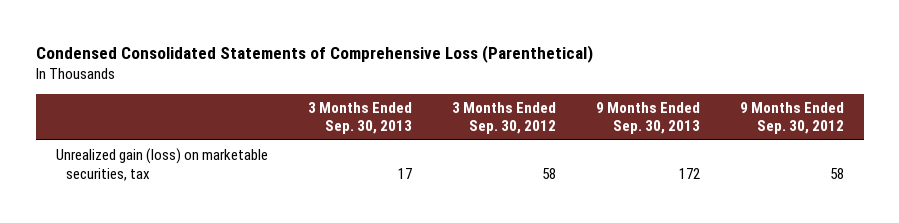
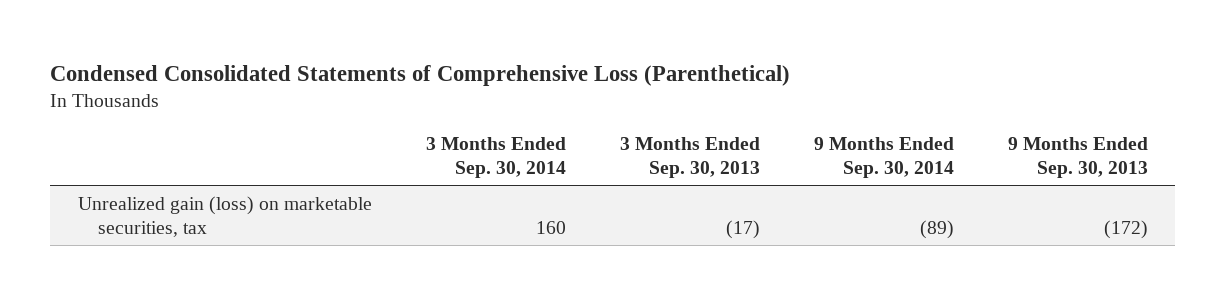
- | 3 Months Ended Sep. 30, 2013 | 3 Months Ended Sep. 30, 2012 | 9 Months Ended Sep. 30, 2013 | 9 Months Ended Sep. 30, 2012
+ | 3 Months Ended Sep. 30, 2014 | 3 Months Ended Sep. 30, 2013 | 9 Months Ended Sep. 30, 2014 | 9 Months Ended Sep. 30, 2013
- Unrealized gain (loss) on marketable securities, tax | 17 | 58 | 172 | 58
+ Unrealized gain (loss) on marketable securities, tax | 160 | (17) | (89) | (172)

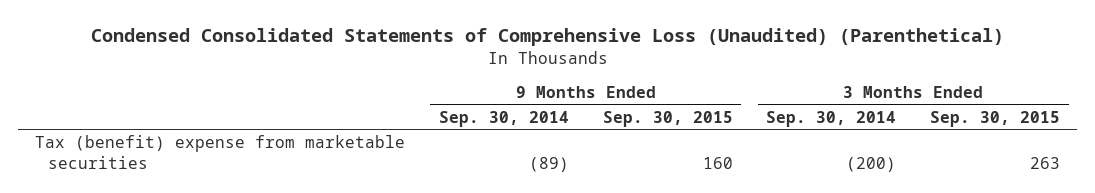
- Condensed Consolidated Statements of Comprehensive Loss (Parenthetical)
+ Condensed Consolidated Statements of Comprehensive Loss (Unaudited) (Parenthetical)
- | 3 Months Ended Sep. 30, 2014 | 3 Months Ended Sep. 30, 2013 | 9 Months Ended Sep. 30, 2014 | 9 Months Ended Sep. 30, 2013
+ | 9 Months Ended Sep. 30, 2014 | 9 Months Ended Sep. 30, 2015 | 3 Months Ended Sep. 30, 2014 | 3 Months Ended Sep. 30, 2015
- Unrealized gain (loss) on marketable securities, tax | 160 | (17) | (89) | (172)
+ Tax (benefit) expense from marketable securities | (89) | 160 | (200) | 263

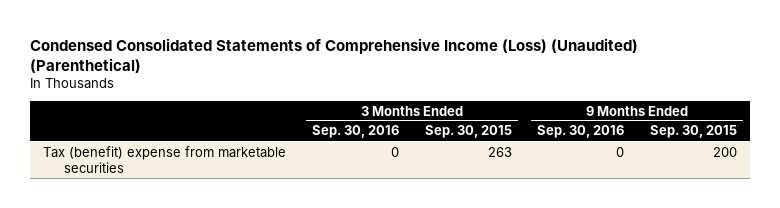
- Condensed Consolidated Statements of Comprehensive Loss (Unaudited) (Parenthetical)
+ Condensed Consolidated Statements of Comprehensive Income (Loss) (Unaudited) (Parenthetical)
- | 9 Months Ended Sep. 30, 2014 | 9 Months Ended Sep. 30, 2015 | 3 Months Ended Sep. 30, 2014 | 3 Months Ended Sep. 30, 2015
+ | 3 Months Ended Sep. 30, 2016 | 3 Months Ended Sep. 30, 2015 | 9 Months Ended Sep. 30, 2016 | 9 Months Ended Sep. 30, 2015
- Tax (benefit) expense from marketable securities | (89) | 160 | (200) | 263
+ Tax (benefit) expense from marketable securities | 0 | 263 | 0 | 200

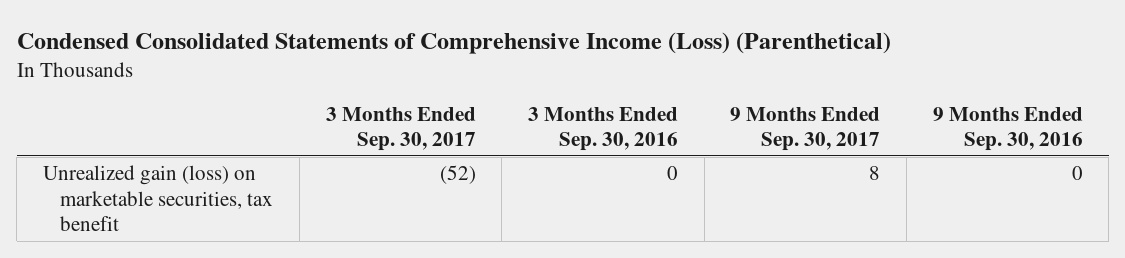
- Condensed Consolidated Statements of Comprehensive Income (Loss) (Unaudited) (Parenthetical)
+ Condensed Consolidated Statements of Comprehensive Income (Loss) (Parenthetical)
- | 3 Months Ended Sep. 30, 2016 | 3 Months Ended Sep. 30, 2015 | 9 Months Ended Sep. 30, 2016 | 9 Months Ended Sep. 30, 2015
+ | 3 Months Ended Sep. 30, 2017 | 3 Months Ended Sep. 30, 2016 | 9 Months Ended Sep. 30, 2017 | 9 Months Ended Sep. 30, 2016
- Tax (benefit) expense from marketable securities | 0 | 263 | 0 | 200
+ Unrealized gain (loss) on marketable securities, tax benefit | (52) | 0 | 8 | 0

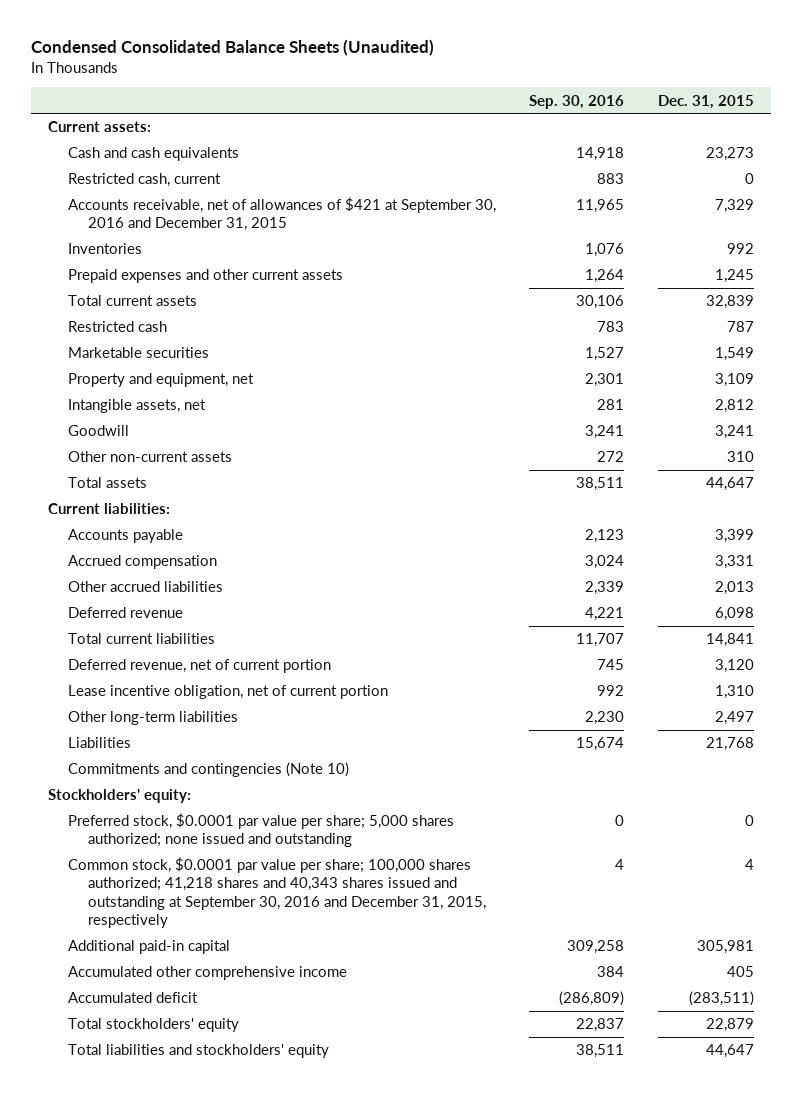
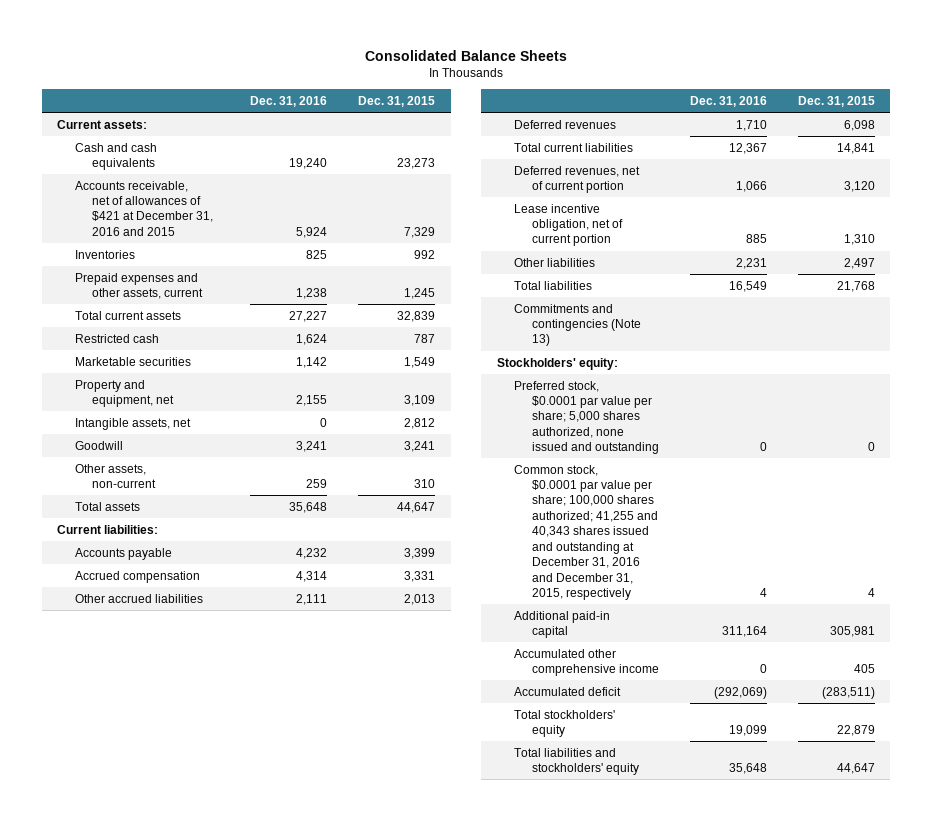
- Condensed Consolidated Balance Sheets (Unaudited)
+ Consolidated Balance Sheets
- | Sep. 30, 2016 | Dec. 31, 2015
+ | Dec. 31, 2016 | Dec. 31, 2015
- Restricted cash, current | 883 | 0
- Accounts receivable, net of allowances of $421 at September 30, 2016 and December 31, 2015 | 11,965 | 7,329
+ Accounts receivable, net of allowances of $421 at December 31, 2016 and 2015 | 5,924 | 7,329
- Prepaid expenses and other current assets | 1,264 | 1,245
+ Prepaid expenses and other assets, current | 1,238 | 1,245
- Other non-current assets | 272 | 310
+ Other assets, non-current | 259 | 310
- Deferred revenue | 4,221 | 6,098
+ Deferred revenues | 1,710 | 6,098
- Deferred revenue, net of current portion | 745 | 3,120
+ Deferred revenues, net of current portion | 1,066 | 3,120
- Other long-term liabilities | 2,230 | 2,497
- Liabilities | 15,674 | 21,768
- Commitments and contingencies (Note 10)
+ Other liabilities | 2,231 | 2,497
+ Total liabilities | 16,549 | 21,768
+ Commitments and contingencies (Note 13)
- Preferred stock, $0.0001 par value per share; 5,000 shares authorized; none issued and outstanding | 0 | 0
- Common stock, $0.0001 par value per share; 100,000 shares authorized; 41,218 shares and 40,343 shares issued and outstanding at September 30, 2016 and December 31, 2015, respectively | 4 | 4
+ Preferred stock, $0.0001 par value per share; 5,000 shares authorized, none issued and outstanding | 0 | 0
+ Common stock, $0.0001 par value per share; 100,000 shares authorized; 41,255 and 40,343 shares issued and outstanding at December 31, 2016 and December 31, 2015, respectively | 4 | 4

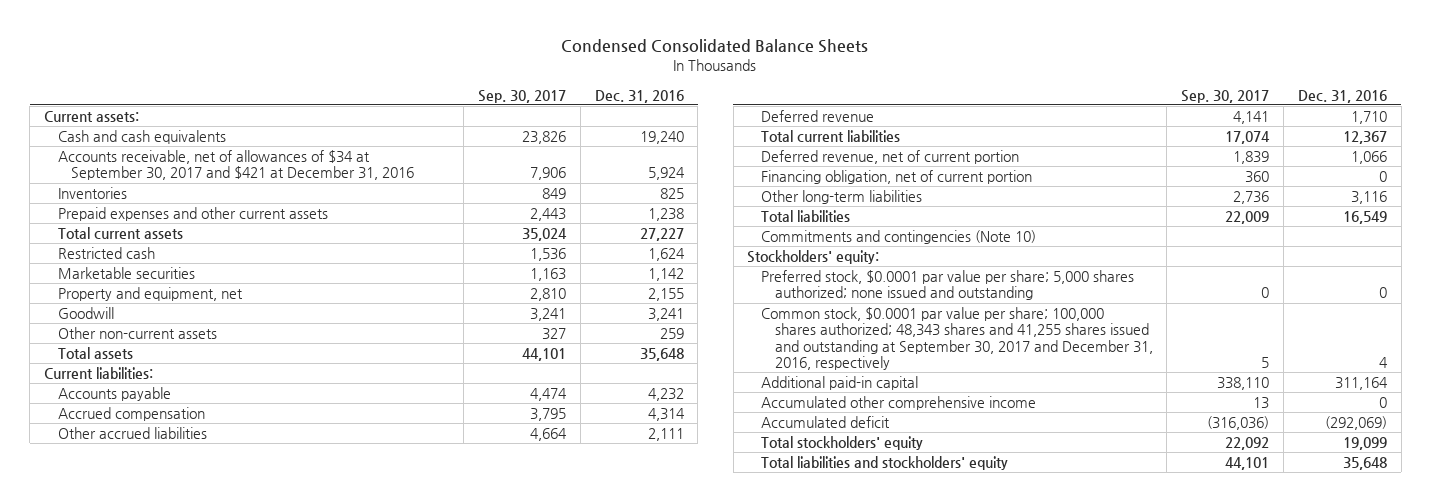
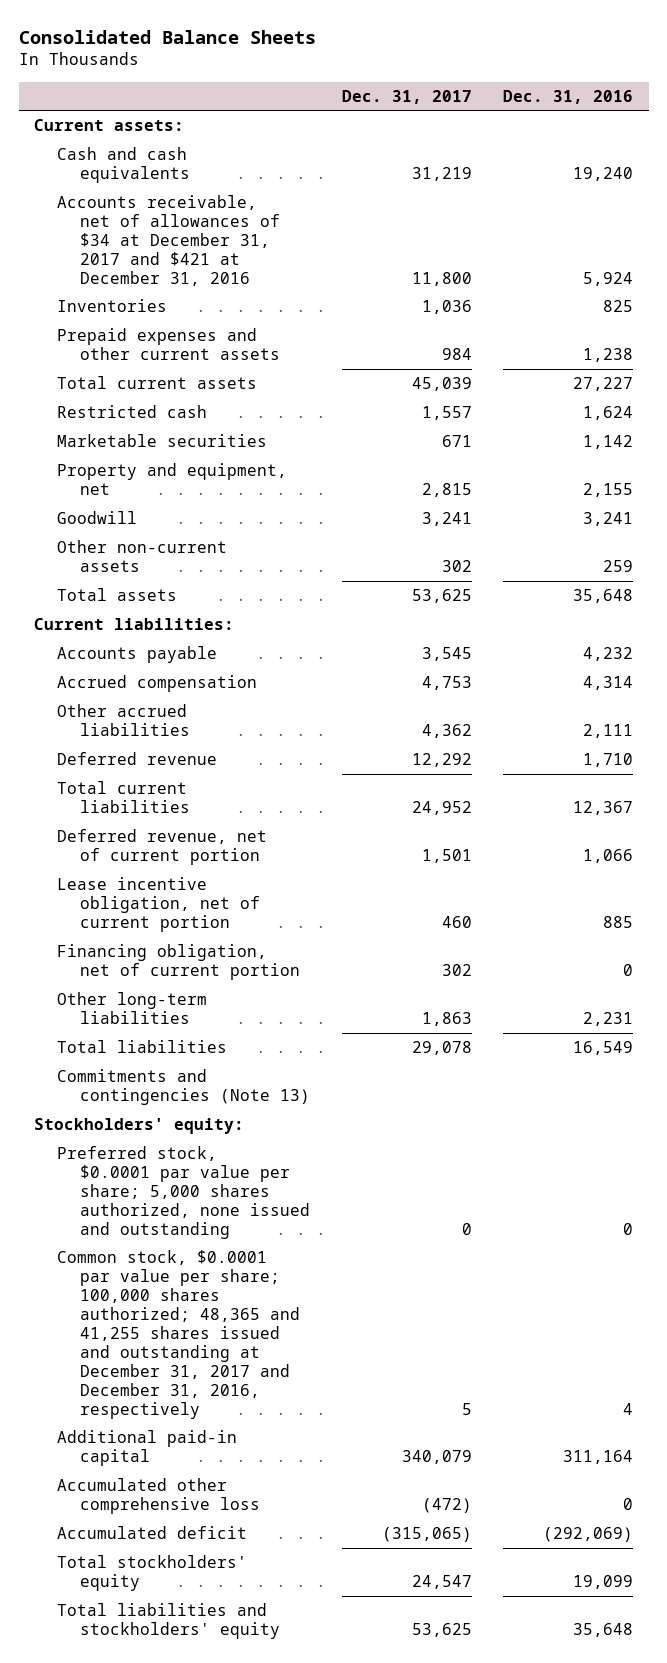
- Condensed Consolidated Balance Sheets
+ Consolidated Balance Sheets
- | Sep. 30, 2017 | Dec. 31, 2016
+ | Dec. 31, 2017 | Dec. 31, 2016
- Accounts receivable, net of allowances of $34 at September 30, 2017 and $421 at December 31, 2016 | 7,906 | 5,924
+ Accounts receivable, net of allowances of $34 at December 31, 2017 and $421 at December 31, 2016 | 11,800 | 5,924
+ Lease incentive obligation, net of current portion | 460 | 885
- Other long-term liabilities | 2,736 | 3,116
+ Other long-term liabilities | 1,863 | 2,231
- Commitments and contingencies (Note 10)
+ Commitments and contingencies (Note 13)
- Preferred stock, $0.0001 par value per share; 5,000 shares authorized; none issued and outstanding | 0 | 0
- Common stock, $0.0001 par value per share; 100,000 shares authorized; 48,343 shares and 41,255 shares issued and outstanding at September 30, 2017 and December 31, 2016, respectively | 5 | 4
+ Preferred stock, $0.0001 par value per share; 5,000 shares authorized, none issued and outstanding | 0 | 0
+ Common stock, $0.0001 par value per share; 100,000 shares authorized; 48,365 and 41,255 shares issued and outstanding at December 31, 2017 and December 31, 2016, respectively | 5 | 4
- Accumulated other comprehensive income | 13 | 0
+ Accumulated other comprehensive loss | (472) | 0

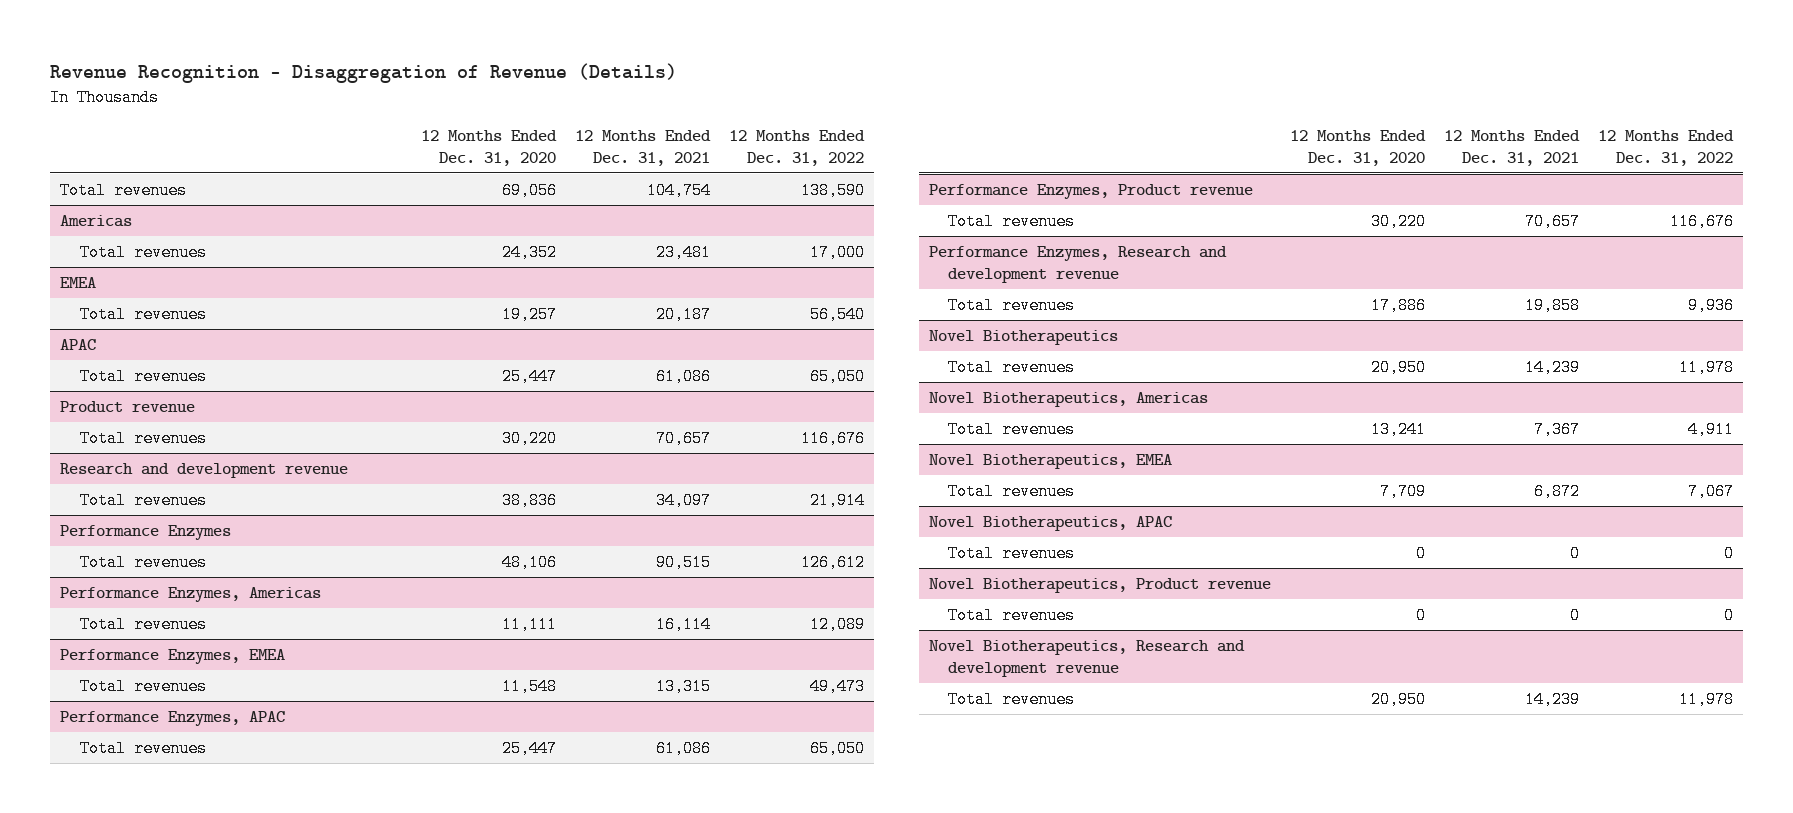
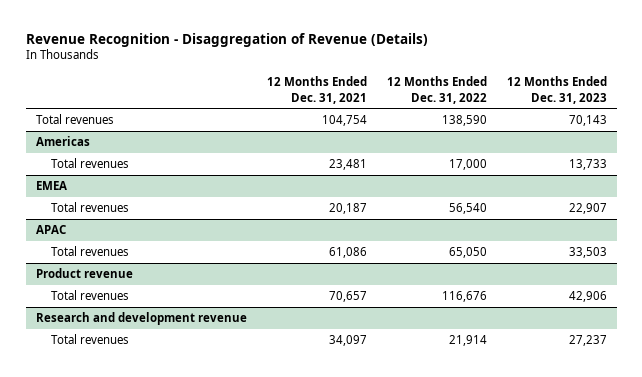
- | 12 Months Ended Dec. 31, 2020 | 12 Months Ended Dec. 31, 2021 | 12 Months Ended Dec. 31, 2022
+ | 12 Months Ended Dec. 31, 2021 | 12 Months Ended Dec. 31, 2022 | 12 Months Ended Dec. 31, 2023
- Performance Enzymes
- Total revenues | 48,106 | 90,515 | 126,612
- Performance Enzymes, Americas
- Total revenues | 11,111 | 16,114 | 12,089
- Performance Enzymes, EMEA
- Total revenues | 11,548 | 13,315 | 49,473
- Performance Enzymes, APAC
- Total revenues | 25,447 | 61,086 | 65,050
- Performance Enzymes, Product revenue
- Total revenues | 30,220 | 70,657 | 116,676
- Performance Enzymes, Research and development revenue
- Total revenues | 17,886 | 19,858 | 9,936
- Novel Biotherapeutics
- Total revenues | 20,950 | 14,239 | 11,978
- Novel Biotherapeutics, Americas
- Total revenues | 13,241 | 7,367 | 4,911
- Novel Biotherapeutics, EMEA
- Total revenues | 7,709 | 6,872 | 7,067
- Novel Biotherapeutics, APAC
- Total revenues | 0 | 0 | 0
- Novel Biotherapeutics, Product revenue
- Total revenues | 0 | 0 | 0
- Novel Biotherapeutics, Research and development revenue
- Total revenues | 20,950 | 14,239 | 11,978

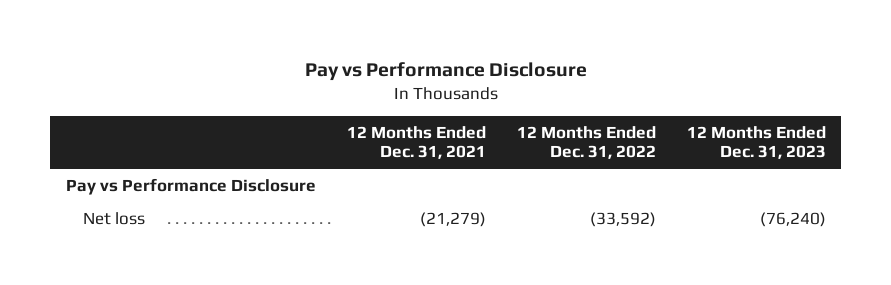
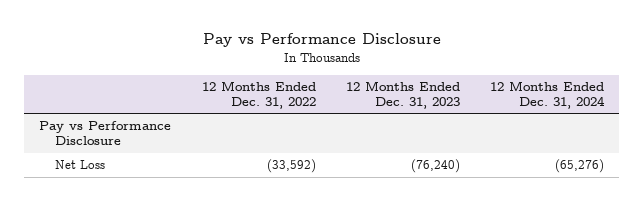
- | 12 Months Ended Dec. 31, 2021 | 12 Months Ended Dec. 31, 2022 | 12 Months Ended Dec. 31, 2023
+ | 12 Months Ended Dec. 31, 2022 | 12 Months Ended Dec. 31, 2023 | 12 Months Ended Dec. 31, 2024
- Net loss | (21,279) | (33,592) | (76,240)
+ Net Loss | (33,592) | (76,240) | (65,276)

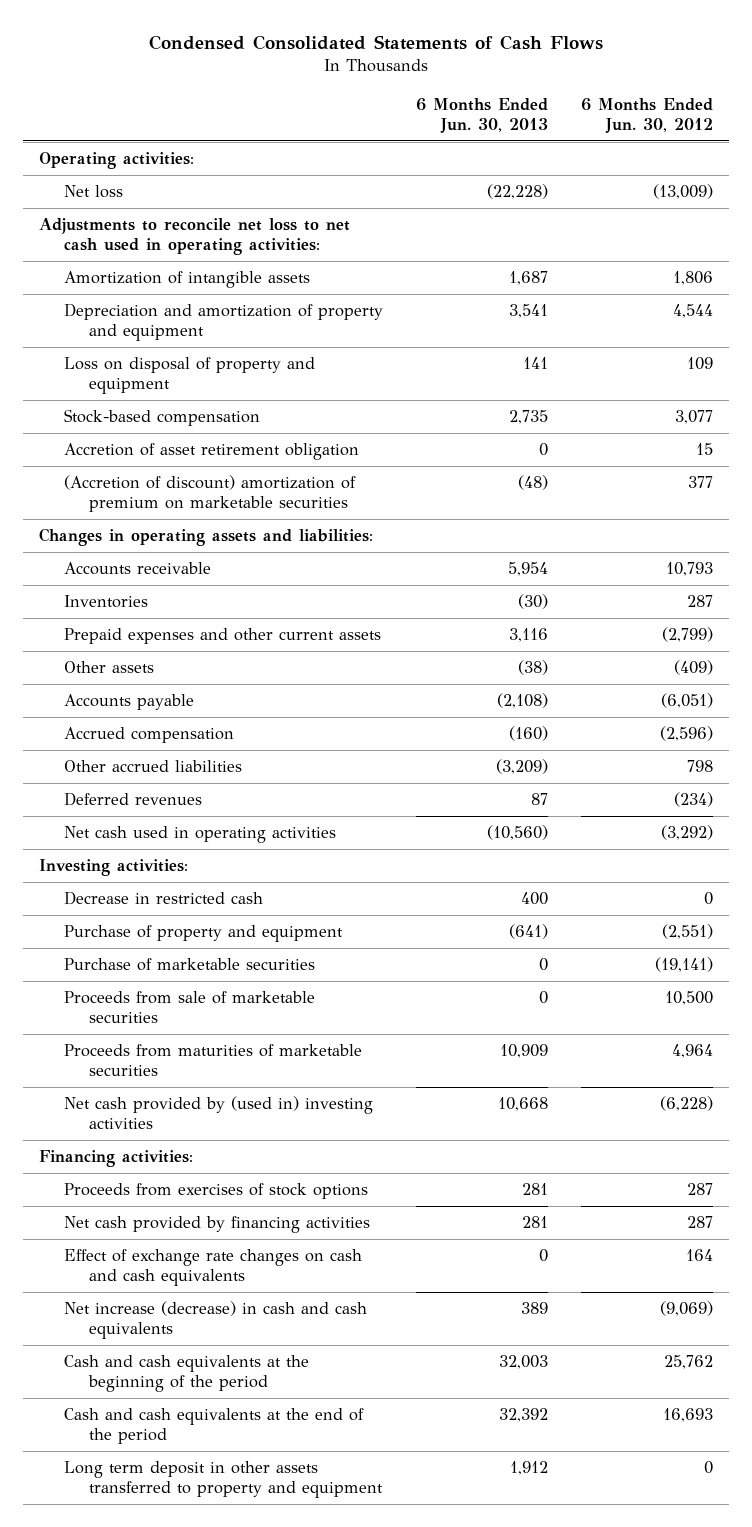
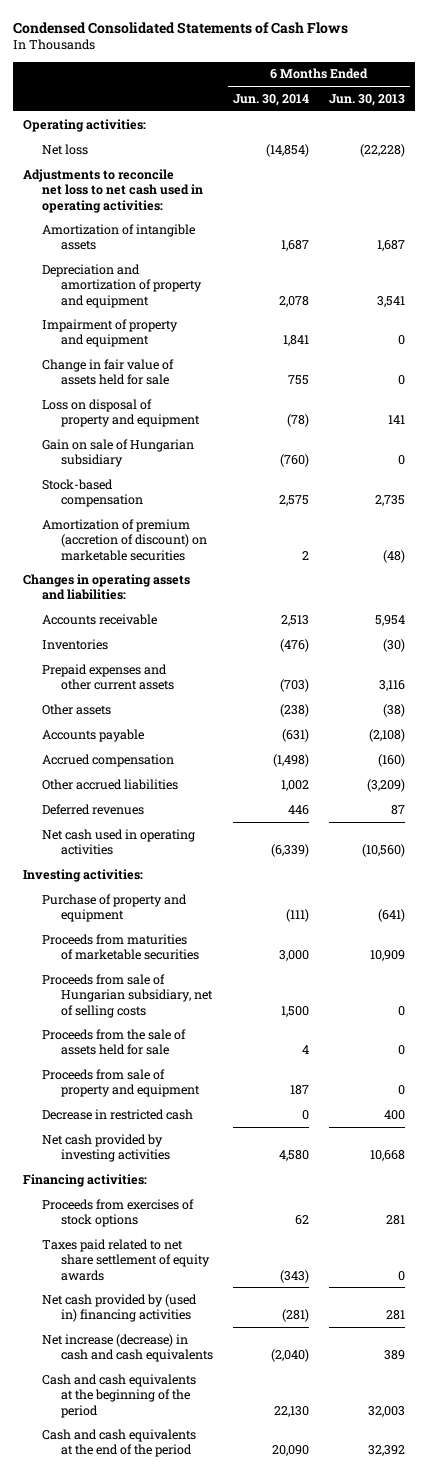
- | 6 Months Ended Jun. 30, 2013 | 6 Months Ended Jun. 30, 2012
+ | 6 Months Ended Jun. 30, 2014 | 6 Months Ended Jun. 30, 2013
+ Impairment of property and equipment | 1,841 | 0
+ Change in fair value of assets held for sale | 755 | 0
+ Gain on sale of Hungarian subsidiary | (760) | 0
- Accretion of asset retirement obligation | 0 | 15
- (Accretion of discount) amortization of premium on marketable securities | (48) | 377
+ Amortization of premium (accretion of discount) on marketable securities | 2 | (48)
- Purchase of marketable securities | 0 | (19,141)
- Proceeds from sale of marketable securities | 0 | 10,500
- Net cash provided by (used in) investing activities | 10,668 | (6,228)
+ Proceeds from sale of Hungarian subsidiary, net of selling costs | 1,500 | 0
+ Proceeds from the sale of assets held for sale | 4 | 0
+ Proceeds from sale of property and equipment | 187 | 0
moved down: Decrease in restricted cash | 0 | 400
+ Net cash provided by investing activities | 4,580 | 10,668
- Net cash provided by financing activities | 281 | 287
- Effect of exchange rate changes on cash and cash equivalents | 0 | 164
+ Taxes paid related to net share settlement of equity awards | (343) | 0
+ Net cash provided by (used in) financing activities | (281) | 281
- Long term deposit in other assets transferred to property and equipment | 1,912 | 0

